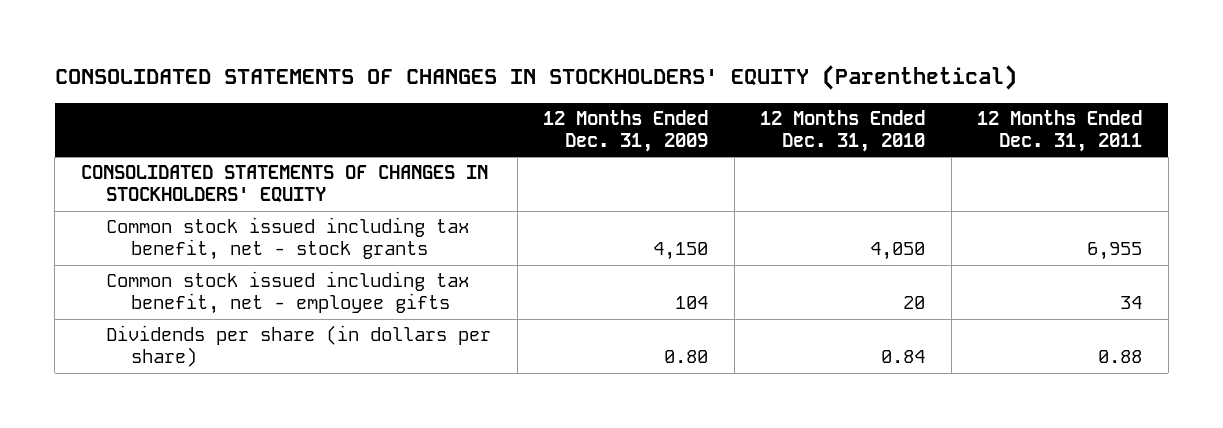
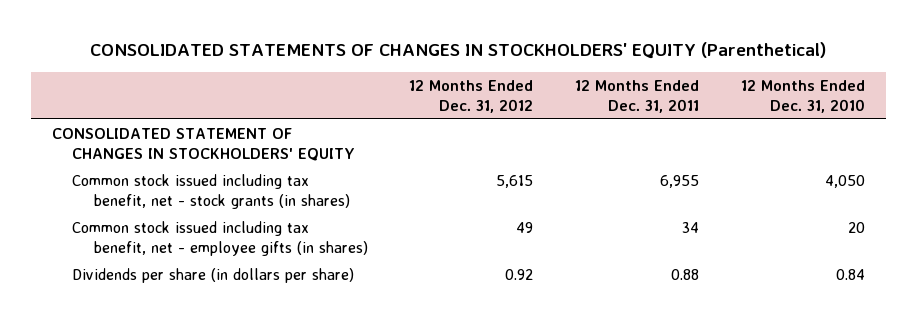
- | 12 Months Ended Dec. 31, 2009 | 12 Months Ended Dec. 31, 2010 | 12 Months Ended Dec. 31, 2011
+ | 12 Months Ended Dec. 31, 2012 | 12 Months Ended Dec. 31, 2011 | 12 Months Ended Dec. 31, 2010
- CONSOLIDATED STATEMENTS OF CHANGES IN STOCKHOLDERS' EQUITY
- Common stock issued including tax benefit, net - stock grants | 4,150 | 4,050 | 6,955
- Common stock issued including tax benefit, net - employee gifts | 104 | 20 | 34
+ CONSOLIDATED STATEMENT OF CHANGES IN STOCKHOLDERS' EQUITY
+ Common stock issued including tax benefit, net - stock grants (in shares) | 5,615 | 6,955 | 4,050
+ Common stock issued including tax benefit, net - employee gifts (in shares) | 49 | 34 | 20

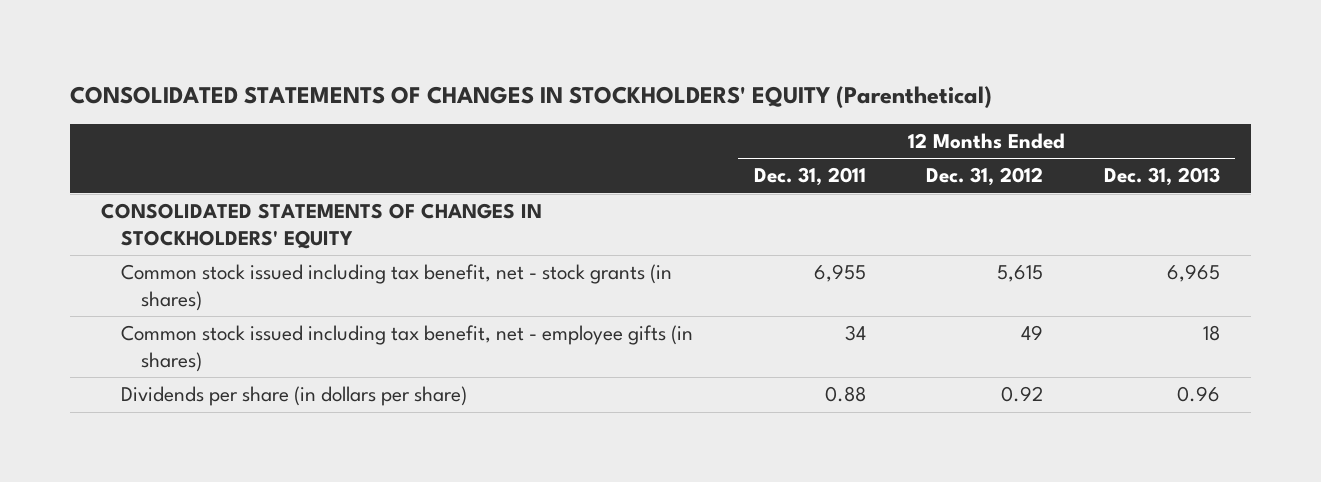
- | 12 Months Ended Dec. 31, 2012 | 12 Months Ended Dec. 31, 2011 | 12 Months Ended Dec. 31, 2010
+ | 12 Months Ended Dec. 31, 2011 | 12 Months Ended Dec. 31, 2012 | 12 Months Ended Dec. 31, 2013
- CONSOLIDATED STATEMENT OF CHANGES IN STOCKHOLDERS' EQUITY
+ CONSOLIDATED STATEMENTS OF CHANGES IN STOCKHOLDERS' EQUITY

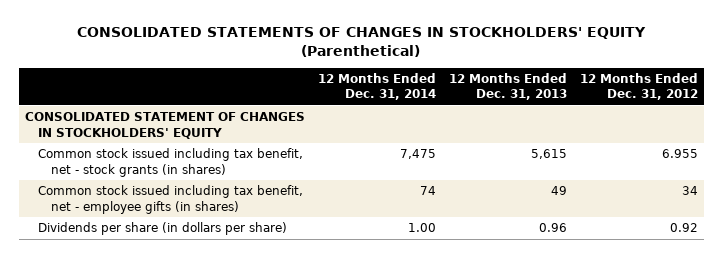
- | 12 Months Ended Dec. 31, 2011 | 12 Months Ended Dec. 31, 2012 | 12 Months Ended Dec. 31, 2013
+ | 12 Months Ended Dec. 31, 2014 | 12 Months Ended Dec. 31, 2013 | 12 Months Ended Dec. 31, 2012
- CONSOLIDATED STATEMENTS OF CHANGES IN STOCKHOLDERS' EQUITY
- Common stock issued including tax benefit, net - stock grants (in shares) | 6,955 | 5,615 | 6,965
- Common stock issued including tax benefit, net - employee gifts (in shares) | 34 | 49 | 18
+ CONSOLIDATED STATEMENT OF CHANGES IN STOCKHOLDERS' EQUITY
+ Common stock issued including tax benefit, net - stock grants (in shares) | 7,475 | 5,615 | 6.955
+ Common stock issued including tax benefit, net - employee gifts (in shares) | 74 | 49 | 34

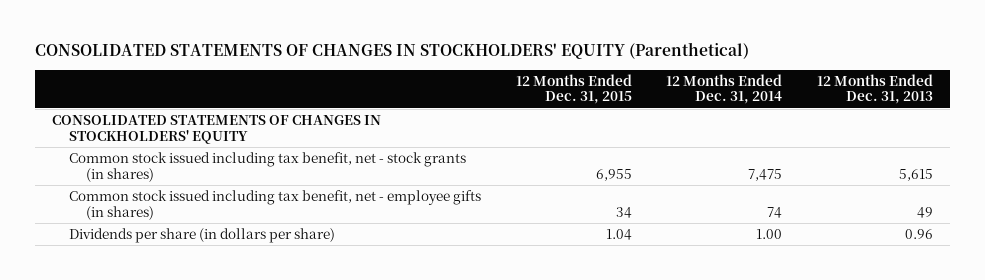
- | 12 Months Ended Dec. 31, 2014 | 12 Months Ended Dec. 31, 2013 | 12 Months Ended Dec. 31, 2012
+ | 12 Months Ended Dec. 31, 2015 | 12 Months Ended Dec. 31, 2014 | 12 Months Ended Dec. 31, 2013
- CONSOLIDATED STATEMENT OF CHANGES IN STOCKHOLDERS' EQUITY
+ CONSOLIDATED STATEMENTS OF CHANGES IN STOCKHOLDERS' EQUITY

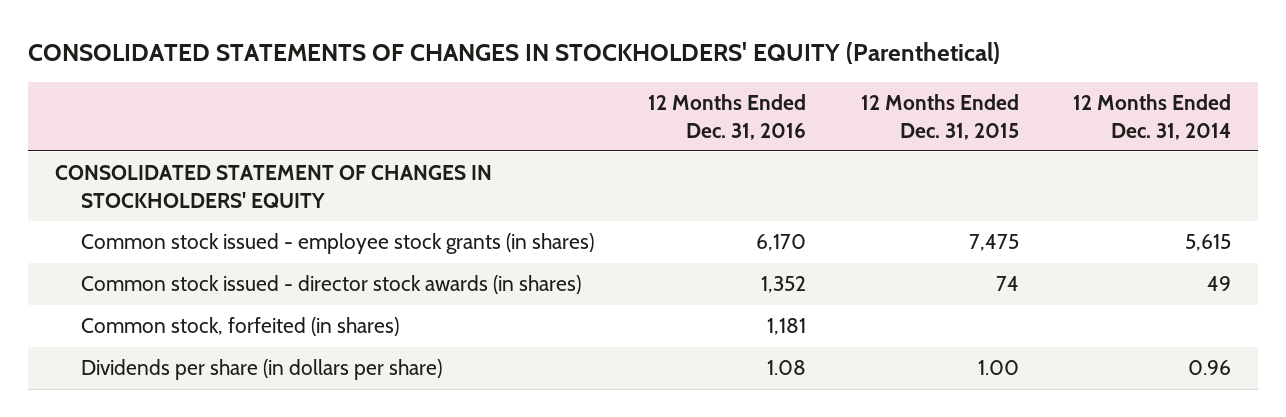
- | 12 Months Ended Dec. 31, 2015 | 12 Months Ended Dec. 31, 2014 | 12 Months Ended Dec. 31, 2013
+ | 12 Months Ended Dec. 31, 2016 | 12 Months Ended Dec. 31, 2015 | 12 Months Ended Dec. 31, 2014
- CONSOLIDATED STATEMENTS OF CHANGES IN STOCKHOLDERS' EQUITY
- Common stock issued including tax benefit, net - stock grants (in shares) | 6,955 | 7,475 | 5,615
- Common stock issued including tax benefit, net - employee gifts (in shares) | 34 | 74 | 49
- Dividends per share (in dollars per share) | 1.04 | 1.00 | 0.96
+ CONSOLIDATED STATEMENT OF CHANGES IN STOCKHOLDERS' EQUITY
+ Common stock issued - employee stock grants (in shares) | 6,170 | 7,475 | 5,615
+ Common stock issued - director stock awards (in shares) | 1,352 | 74 | 49
+ Common stock, forfeited (in shares) | 1,181 | |
+ Dividends per share (in dollars per share) | 1.08 | 1.00 | 0.96

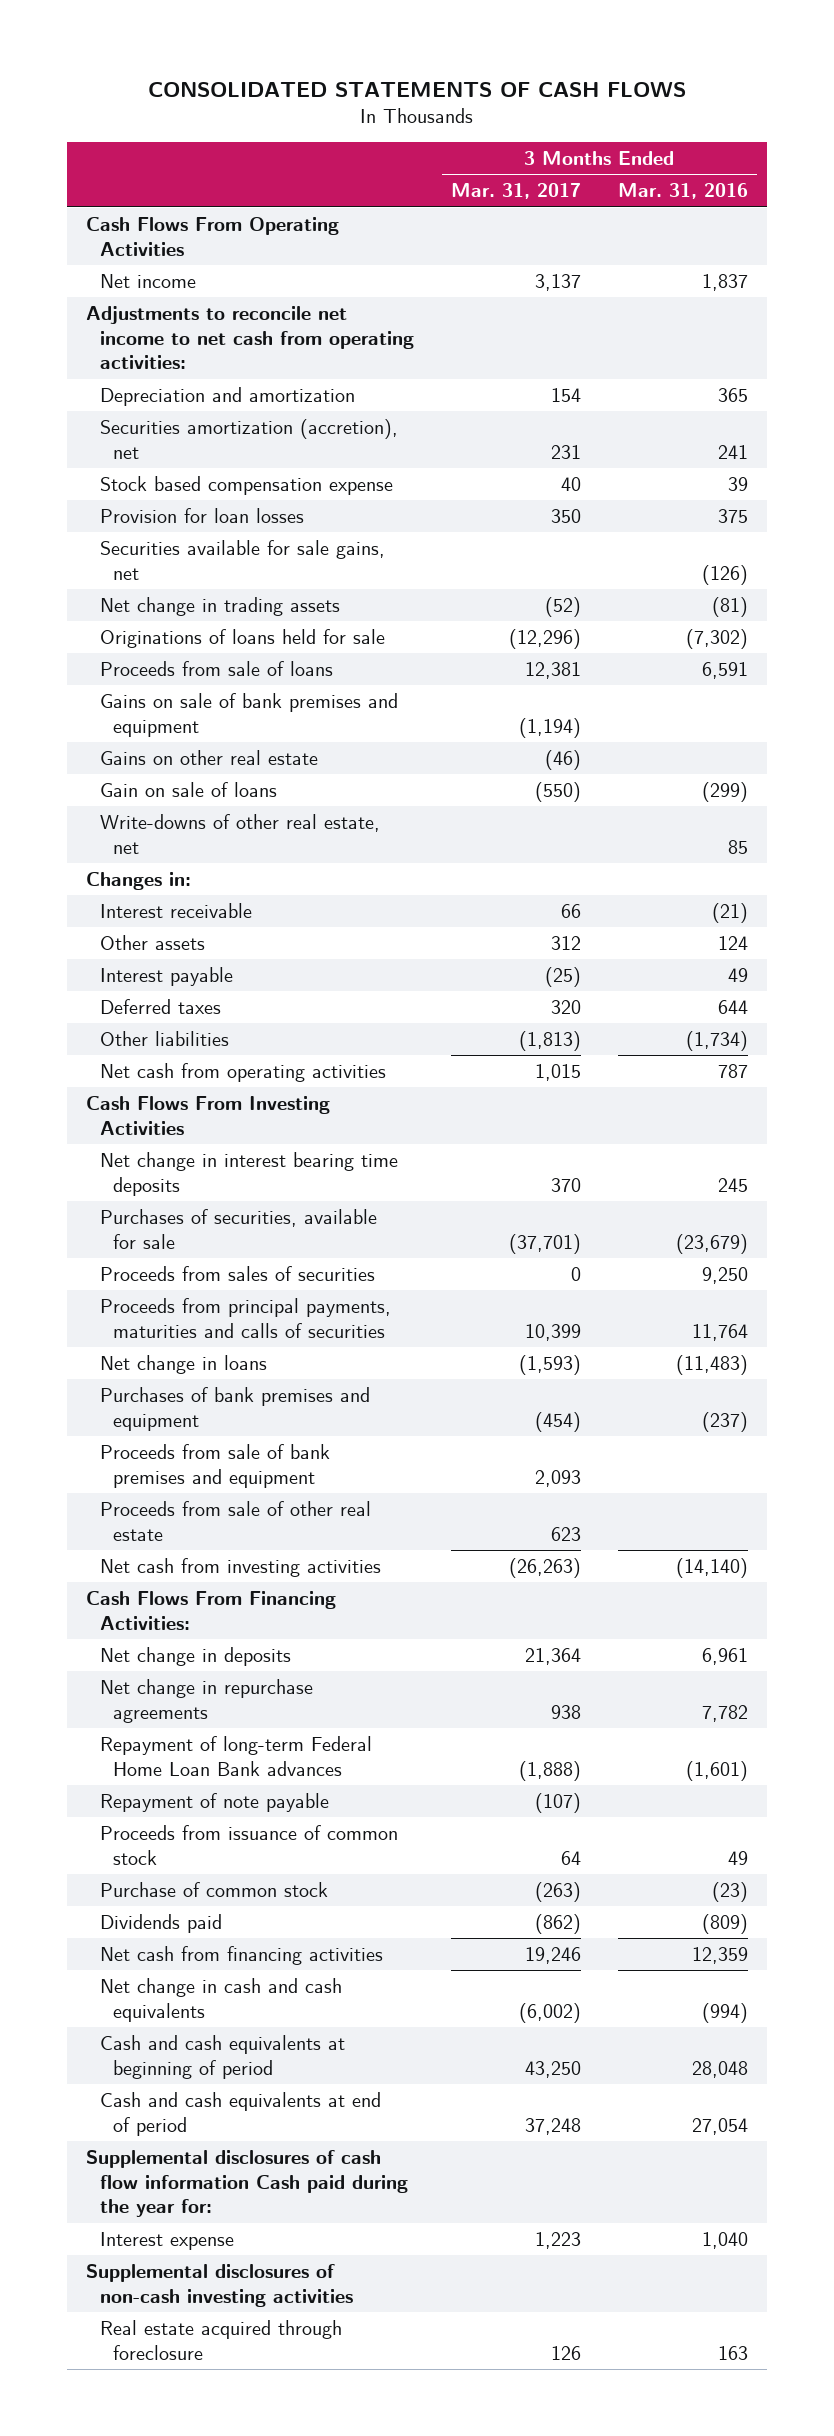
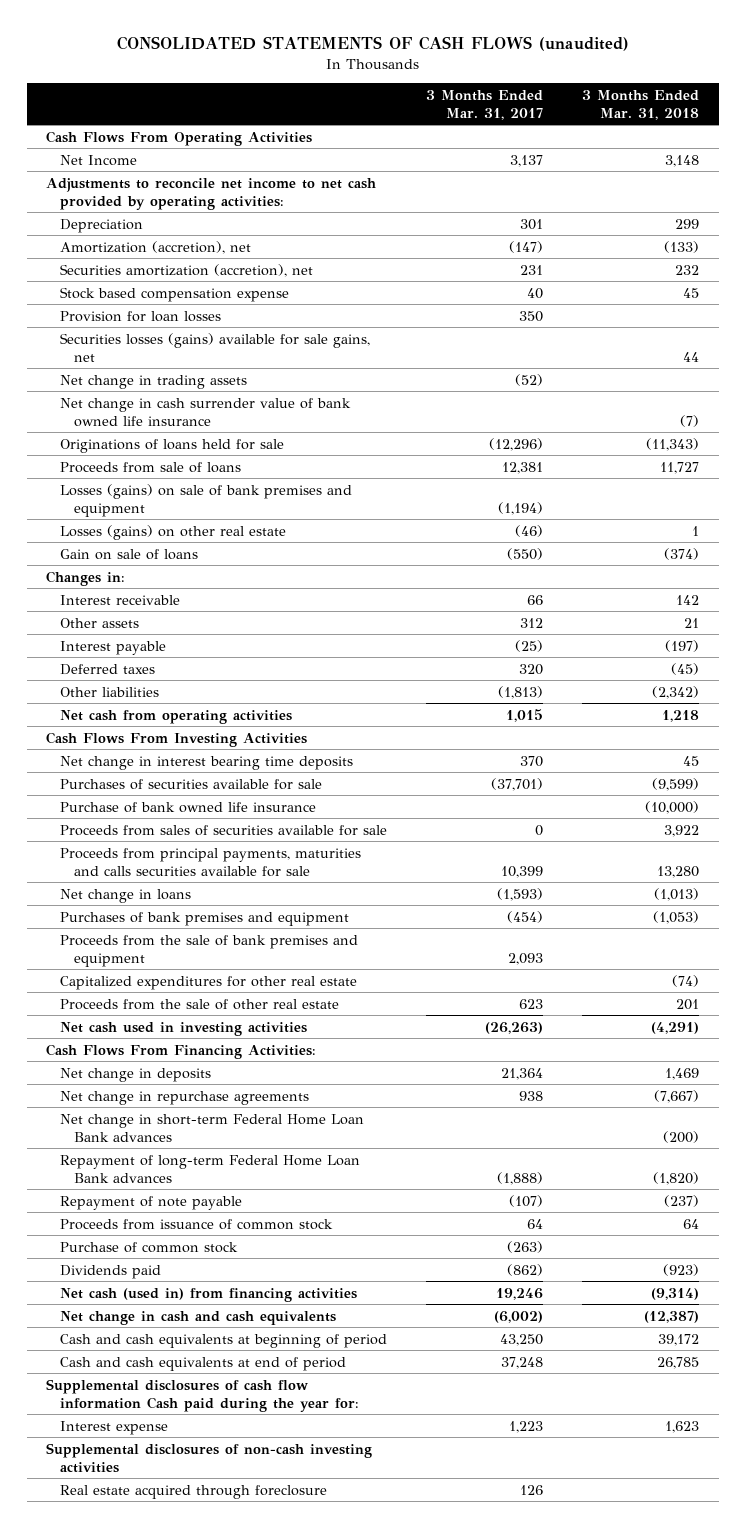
- CONSOLIDATED STATEMENTS OF CASH FLOWS
+ CONSOLIDATED STATEMENTS OF CASH FLOWS (unaudited)
- | 3 Months Ended Mar. 31, 2017 | 3 Months Ended Mar. 31, 2016
+ | 3 Months Ended Mar. 31, 2017 | 3 Months Ended Mar. 31, 2018
- Net income | 3,137 | 1,837
- Adjustments to reconcile net income to net cash from operating activities:
- Depreciation and amortization | 154 | 365
+ Net Income | 3,137 | 3,148
+ Adjustments to reconcile net income to net cash provided by operating activities:
+ Depreciation | 301 | 299
+ Amortization (accretion), net | (147) | (133)
- Securities available for sale gains, net | | (126)
+ Securities losses (gains) available for sale gains, net | | 44
+ Net change in cash surrender value of bank owned life insurance | | (7)
- Gains on sale of bank premises and equipment | (1,194) |
- Gains on other real estate | (46) |
+ Losses (gains) on sale of bank premises and equipment | (1,194) |
+ Losses (gains) on other real estate | (46) | 1
- Write-downs of other real estate, net | | 85
- Purchases of securities, available for sale | (37,701) | (23,679)
- Proceeds from sales of securities | 0 | 9,250
- Proceeds from principal payments, maturities and calls of securities | 10,399 | 11,764
+ Purchases of securities available for sale | (37,701) | (9,599)
+ Purchase of bank owned life insurance | | (10,000)
+ Proceeds from sales of securities available for sale | 0 | 3,922
+ Proceeds from principal payments, maturities and calls securities available for sale | 10,399 | 13,280
- Proceeds from sale of bank premises and equipment | 2,093 |
- Proceeds from sale of other real estate | 623 |
- Net cash from investing activities | (26,263) | (14,140)
+ Proceeds from the sale of bank premises and equipment | 2,093 |
+ Capitalized expenditures for other real estate | | (74)
+ Proceeds from the sale of other real estate | 623 | 201
+ Net cash used in investing activities | (26,263) | (4,291)
+ Net change in short-term Federal Home Loan Bank advances | | (200)
- Net cash from financing activities | 19,246 | 12,359
+ Net cash (used in) from financing activities | 19,246 | (9,314)

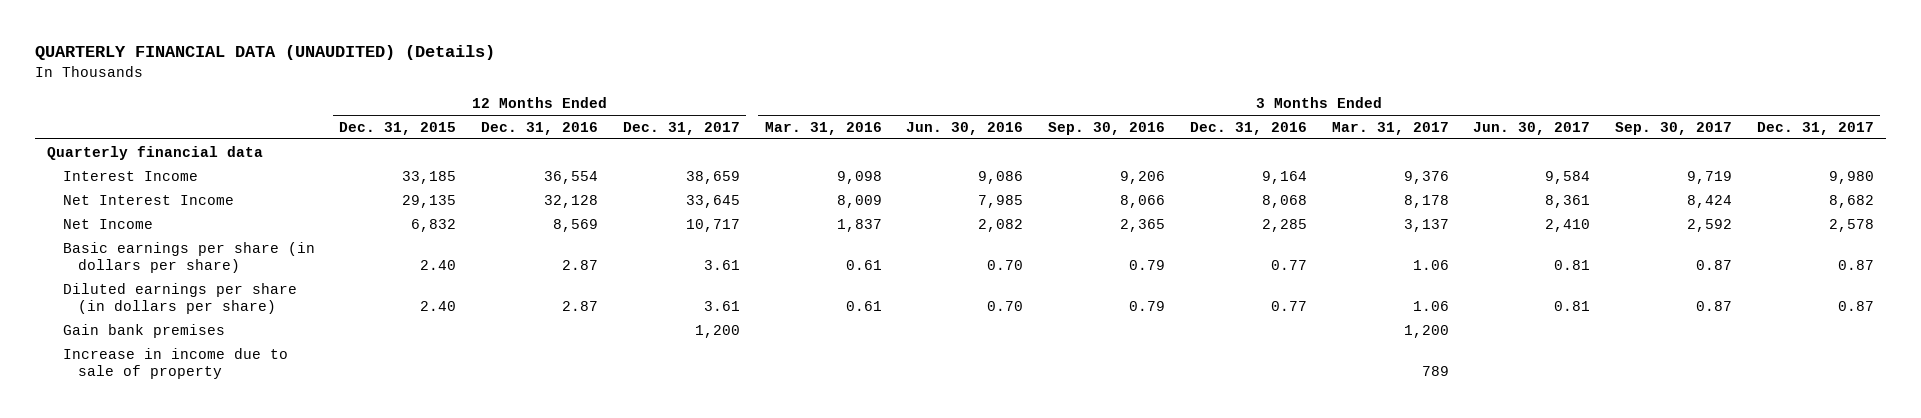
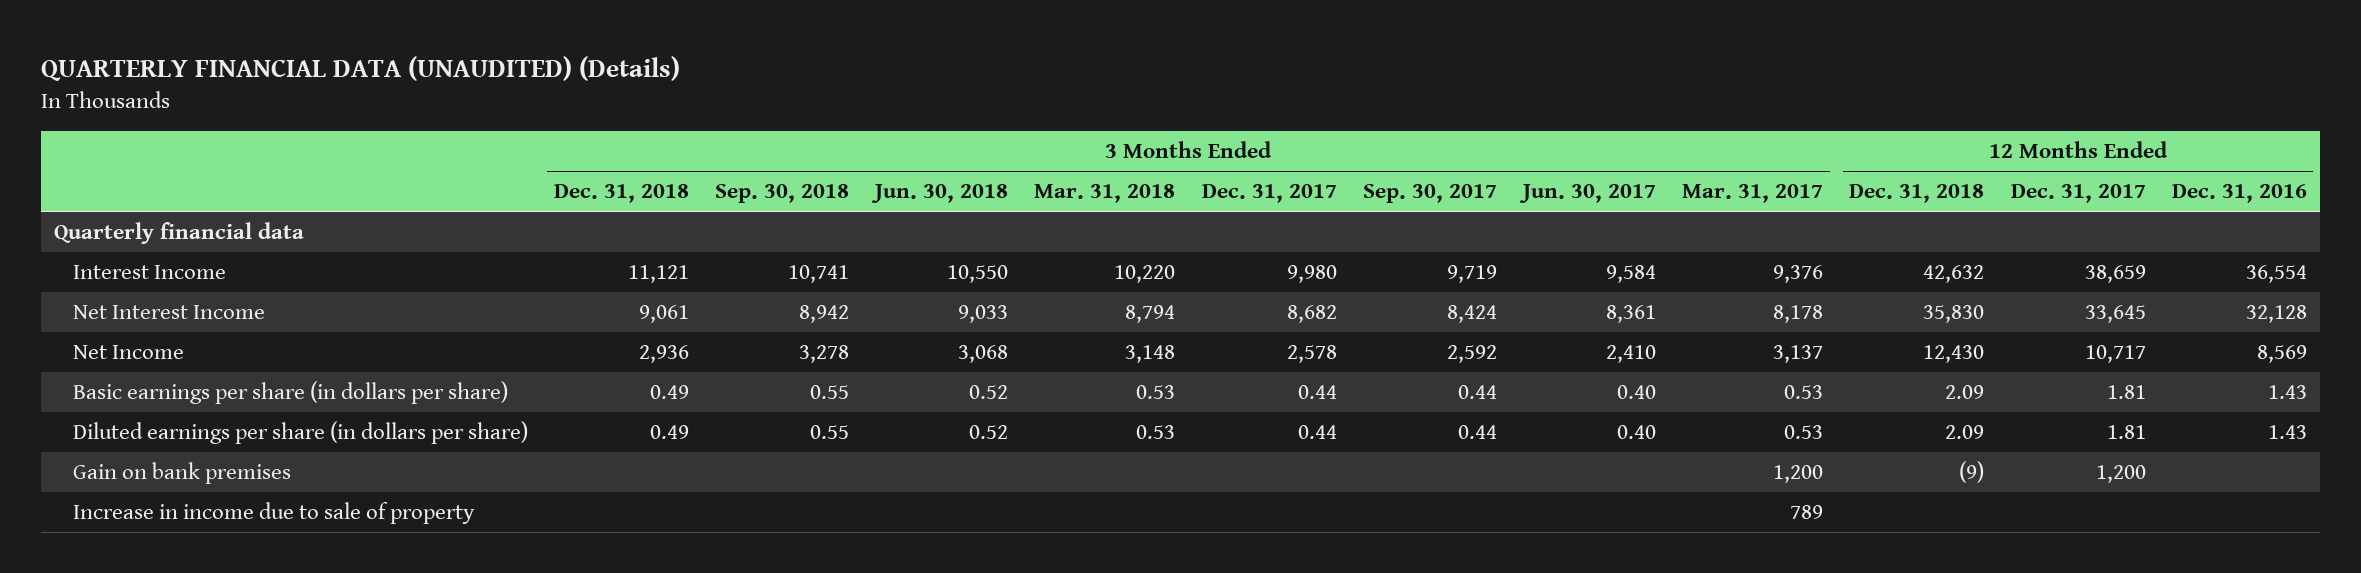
- | 12 Months Ended Dec. 31, 2015 | 12 Months Ended Dec. 31, 2016 | 12 Months Ended Dec. 31, 2017 | 3 Months Ended Mar. 31, 2016 | 3 Months Ended Jun. 30, 2016 | 3 Months Ended Sep. 30, 2016 | 3 Months Ended Dec. 31, 2016 | 3 Months Ended Mar. 31, 2017 | 3 Months Ended Jun. 30, 2017 | 3 Months Ended Sep. 30, 2017 | 3 Months Ended Dec. 31, 2017
+ | 3 Months Ended Dec. 31, 2018 | 3 Months Ended Sep. 30, 2018 | 3 Months Ended Jun. 30, 2018 | 3 Months Ended Mar. 31, 2018 | 3 Months Ended Dec. 31, 2017 | 3 Months Ended Sep. 30, 2017 | 3 Months Ended Jun. 30, 2017 | 3 Months Ended Mar. 31, 2017 | 12 Months Ended Dec. 31, 2018 | 12 Months Ended Dec. 31, 2017 | 12 Months Ended Dec. 31, 2016
- Basic earnings per share (in dollars per share) | 2.40 | 2.87 | 3.61 | 0.61 | 0.70 | 0.79 | 0.77 | 1.06 | 0.81 | 0.87 | 0.87
- Diluted earnings per share (in dollars per share) | 2.40 | 2.87 | 3.61 | 0.61 | 0.70 | 0.79 | 0.77 | 1.06 | 0.81 | 0.87 | 0.87
- Gain bank premises | | | 1,200 | | | | | 1,200 | | |
+ Basic earnings per share (in dollars per share) | 0.49 | 0.55 | 0.52 | 0.53 | 0.44 | 0.44 | 0.40 | 0.53 | 2.09 | 1.81 | 1.43
+ Diluted earnings per share (in dollars per share) | 0.49 | 0.55 | 0.52 | 0.53 | 0.44 | 0.44 | 0.40 | 0.53 | 2.09 | 1.81 | 1.43
+ Gain on bank premises | | | | | | | | 1,200 | (9) | 1,200 |

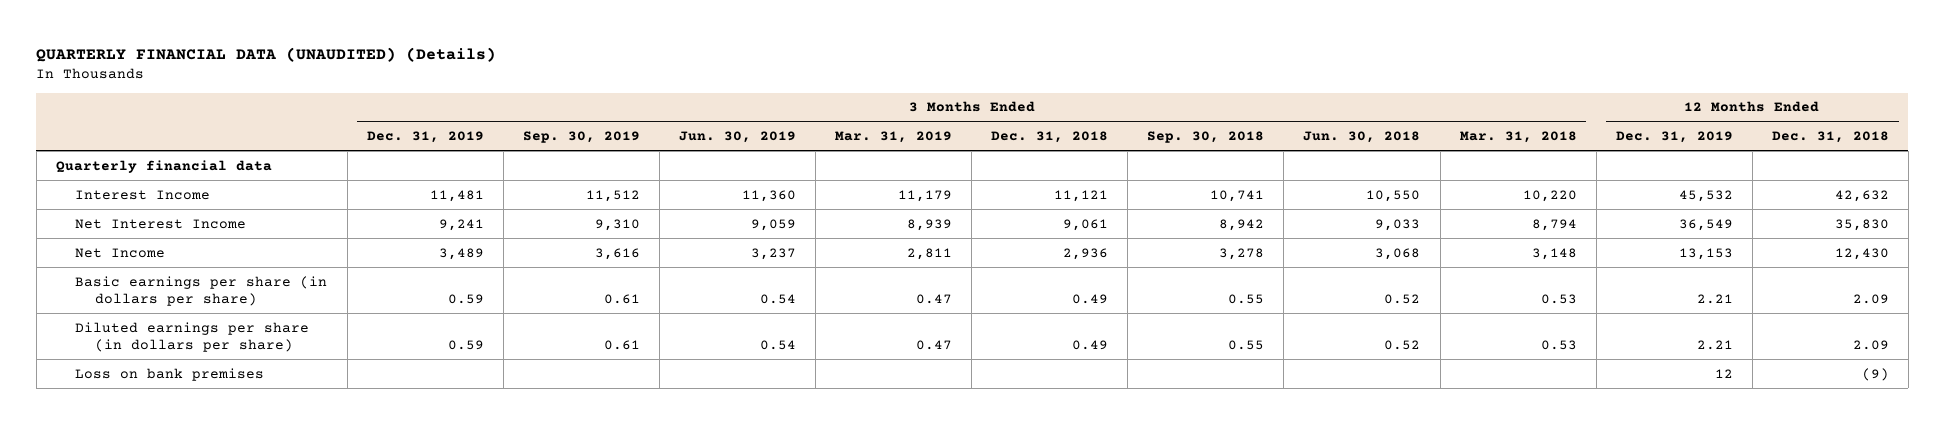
- | 3 Months Ended Dec. 31, 2018 | 3 Months Ended Sep. 30, 2018 | 3 Months Ended Jun. 30, 2018 | 3 Months Ended Mar. 31, 2018 | 3 Months Ended Dec. 31, 2017 | 3 Months Ended Sep. 30, 2017 | 3 Months Ended Jun. 30, 2017 | 3 Months Ended Mar. 31, 2017 | 12 Months Ended Dec. 31, 2018 | 12 Months Ended Dec. 31, 2017 | 12 Months Ended Dec. 31, 2016
+ | 3 Months Ended Dec. 31, 2019 | 3 Months Ended Sep. 30, 2019 | 3 Months Ended Jun. 30, 2019 | 3 Months Ended Mar. 31, 2019 | 3 Months Ended Dec. 31, 2018 | 3 Months Ended Sep. 30, 2018 | 3 Months Ended Jun. 30, 2018 | 3 Months Ended Mar. 31, 2018 | 12 Months Ended Dec. 31, 2019 | 12 Months Ended Dec. 31, 2018
- Gain on bank premises | | | | | | | | 1,200 | (9) | 1,200 |
- Increase in income due to sale of property | | | | | | | | 789 | | |
+ Loss on bank premises | | | | | | | | | 12 | (9)

